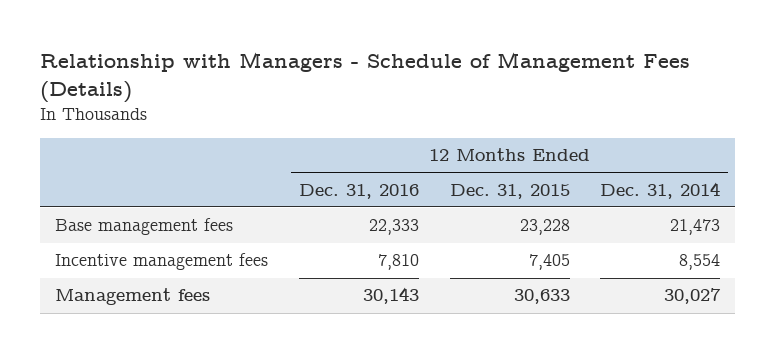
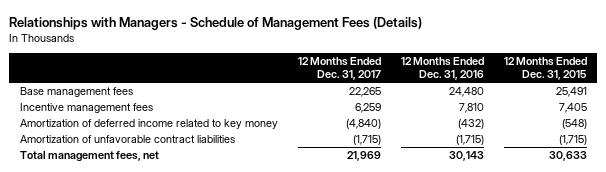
- Relationship with Managers - Schedule of Management Fees (Details)
+ Relationships with Managers - Schedule of Management Fees (Details)
- | 12 Months Ended Dec. 31, 2016 | 12 Months Ended Dec. 31, 2015 | 12 Months Ended Dec. 31, 2014
+ | 12 Months Ended Dec. 31, 2017 | 12 Months Ended Dec. 31, 2016 | 12 Months Ended Dec. 31, 2015
- Base management fees | 22,333 | 23,228 | 21,473
+ Base management fees | 22,265 | 24,480 | 25,491
- Management fees | 30,143 | 30,633 | 30,027
+ Amortization of deferred income related to key money | (4,840) | (432) | (548)
+ Amortization of unfavorable contract liabilities | (1,715) | (1,715) | (1,715)
+ Total management fees, net | 21,969 | 30,143 | 30,633

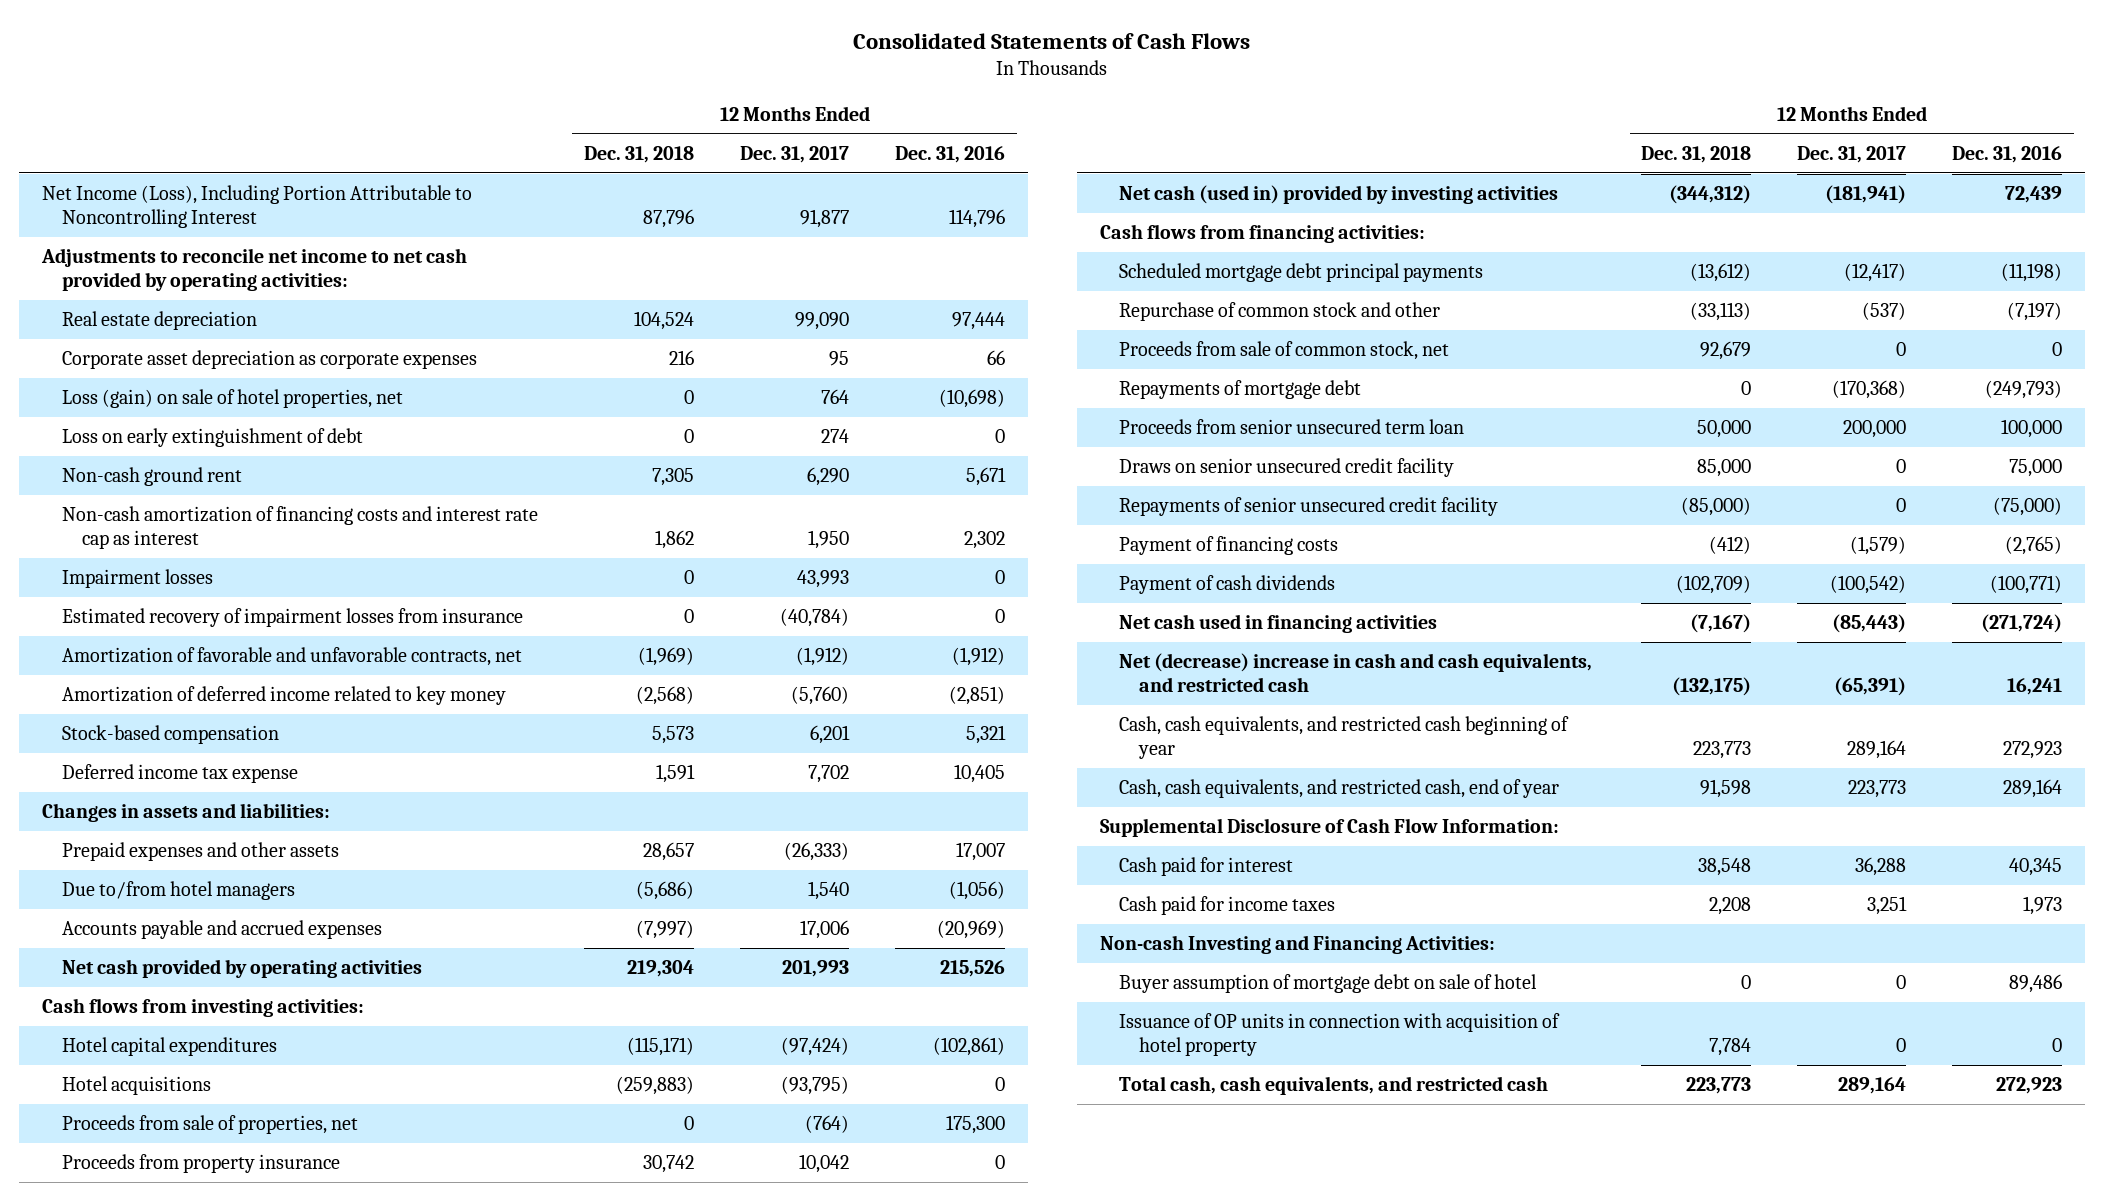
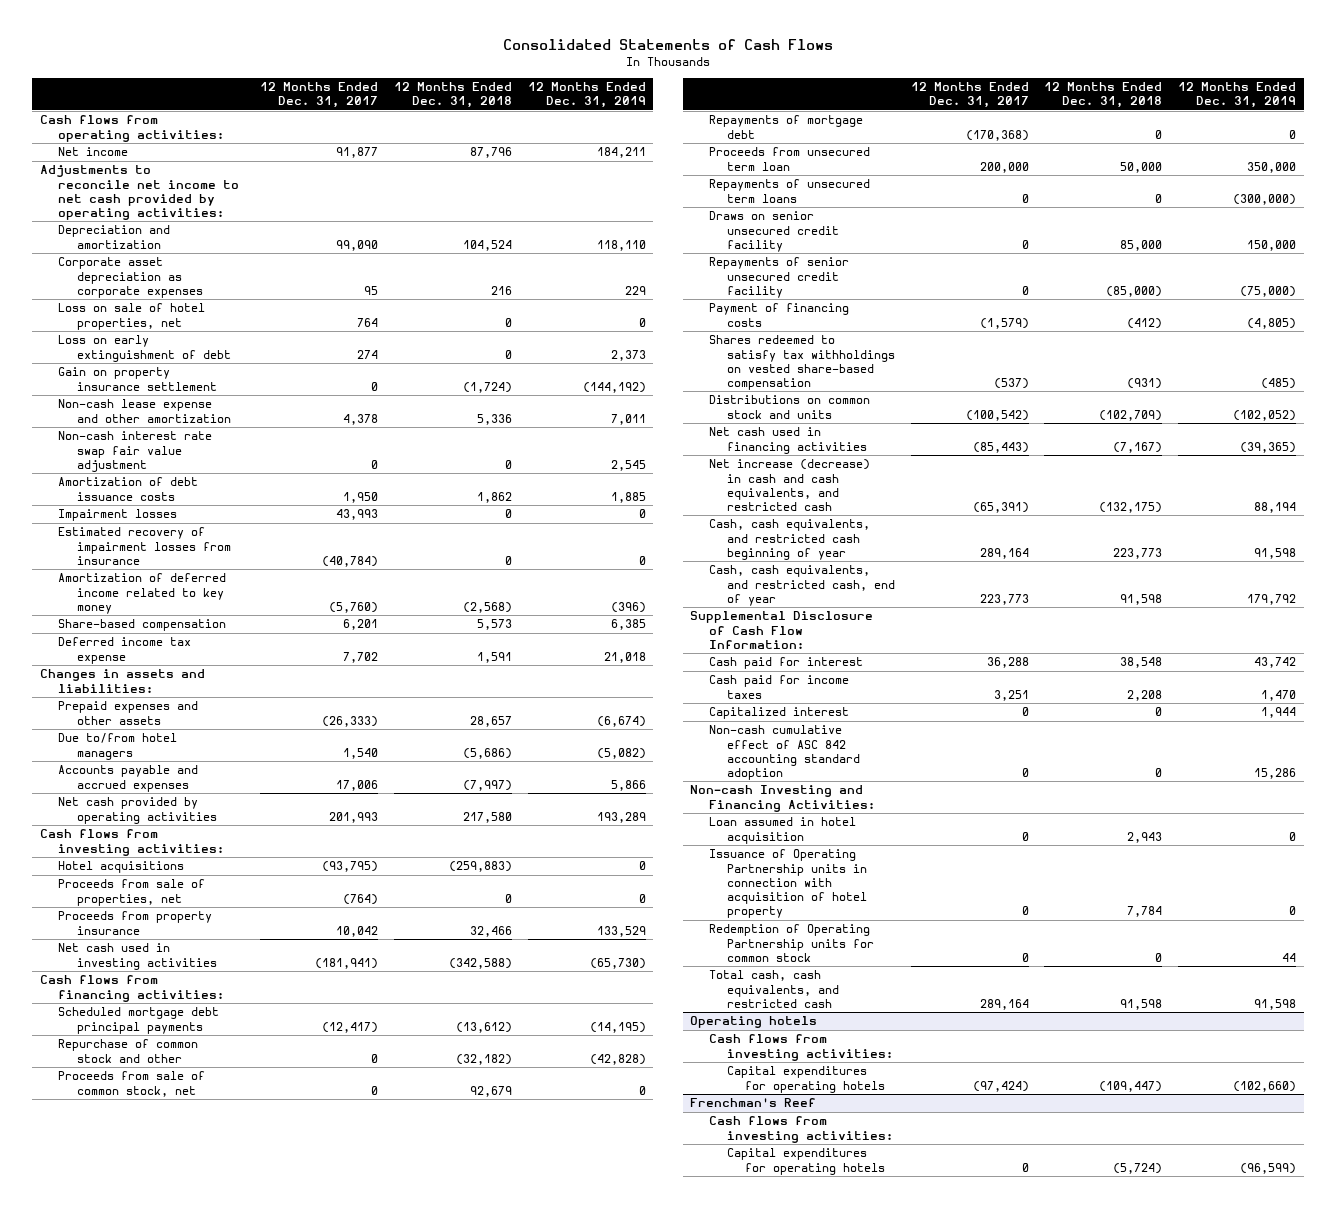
- | 12 Months Ended Dec. 31, 2018 | 12 Months Ended Dec. 31, 2017 | 12 Months Ended Dec. 31, 2016
+ | 12 Months Ended Dec. 31, 2017 | 12 Months Ended Dec. 31, 2018 | 12 Months Ended Dec. 31, 2019
- Net Income (Loss), Including Portion Attributable to Noncontrolling Interest | 87,796 | 91,877 | 114,796
+ Cash flows from operating activities:
+ Net income | 91,877 | 87,796 | 184,211
- Real estate depreciation | 104,524 | 99,090 | 97,444
+ Depreciation and amortization | 99,090 | 104,524 | 118,110
- Loss (gain) on sale of hotel properties, net | 0 | 764 | (10,698)
+ Loss on sale of hotel properties, net | 764 | 0 | 0
- Non-cash ground rent | 7,305 | 6,290 | 5,671
- Non-cash amortization of financing costs and interest rate cap as interest | 1,862 | 1,950 | 2,302
+ Gain on property insurance settlement | 0 | (1,724) | (144,192)
+ Non-cash lease expense and other amortization | 4,378 | 5,336 | 7,011
+ Non-cash interest rate swap fair value adjustment | 0 | 0 | 2,545
+ Amortization of debt issuance costs | 1,950 | 1,862 | 1,885
- Amortization of favorable and unfavorable contracts, net | (1,969) | (1,912) | (1,912)
- Stock-based compensation | 5,573 | 6,201 | 5,321
+ Share-based compensation | 6,201 | 5,573 | 6,385
- Net cash provided by operating activities | 219,304 | 201,993 | 215,526
+ Net cash provided by operating activities | 201,993 | 217,580 | 193,289
- Hotel capital expenditures | (115,171) | (97,424) | (102,861)
- Proceeds from property insurance | 30,742 | 10,042 | 0
- Net cash (used in) provided by investing activities | (344,312) | (181,941) | 72,439
+ Proceeds from property insurance | 10,042 | 32,466 | 133,529
+ Net cash used in investing activities | (181,941) | (342,588) | (65,730)
- Repurchase of common stock and other | (33,113) | (537) | (7,197)
+ Repurchase of common stock and other | 0 | (32,182) | (42,828)
- Proceeds from senior unsecured term loan | 50,000 | 200,000 | 100,000
+ Proceeds from unsecured term loan | 200,000 | 50,000 | 350,000
+ Repayments of unsecured term loans | 0 | 0 | (300,000)
- Payment of cash dividends | (102,709) | (100,542) | (100,771)
+ Shares redeemed to satisfy tax withholdings on vested share-based compensation | (537) | (931) | (485)
+ Distributions on common stock and units | (100,542) | (102,709) | (102,052)
- Net (decrease) increase in cash and cash equivalents, and restricted cash | (132,175) | (65,391) | 16,241
+ Net increase (decrease) in cash and cash equivalents, and restricted cash | (65,391) | (132,175) | 88,194
+ Capitalized interest | 0 | 0 | 1,944
+ Non-cash cumulative effect of ASC 842 accounting standard adoption | 0 | 0 | 15,286
- Buyer assumption of mortgage debt on sale of hotel | 0 | 0 | 89,486
- Issuance of OP units in connection with acquisition of hotel property | 7,784 | 0 | 0
- Total cash, cash equivalents, and restricted cash | 223,773 | 289,164 | 272,923
+ Loan assumed in hotel acquisition | 0 | 2,943 | 0
+ Issuance of Operating Partnership units in connection with acquisition of hotel property | 0 | 7,784 | 0
+ Redemption of Operating Partnership units for common stock | 0 | 0 | 44
+ Total cash, cash equivalents, and restricted cash | 289,164 | 91,598 | 91,598
+ Operating hotels
+ Cash flows from investing activities:
+ Capital expenditures for operating hotels | (97,424) | (109,447) | (102,660)
+ Frenchman's Reef
+ Cash flows from investing activities:
+ Capital expenditures for operating hotels | 0 | (5,724) | (96,599)

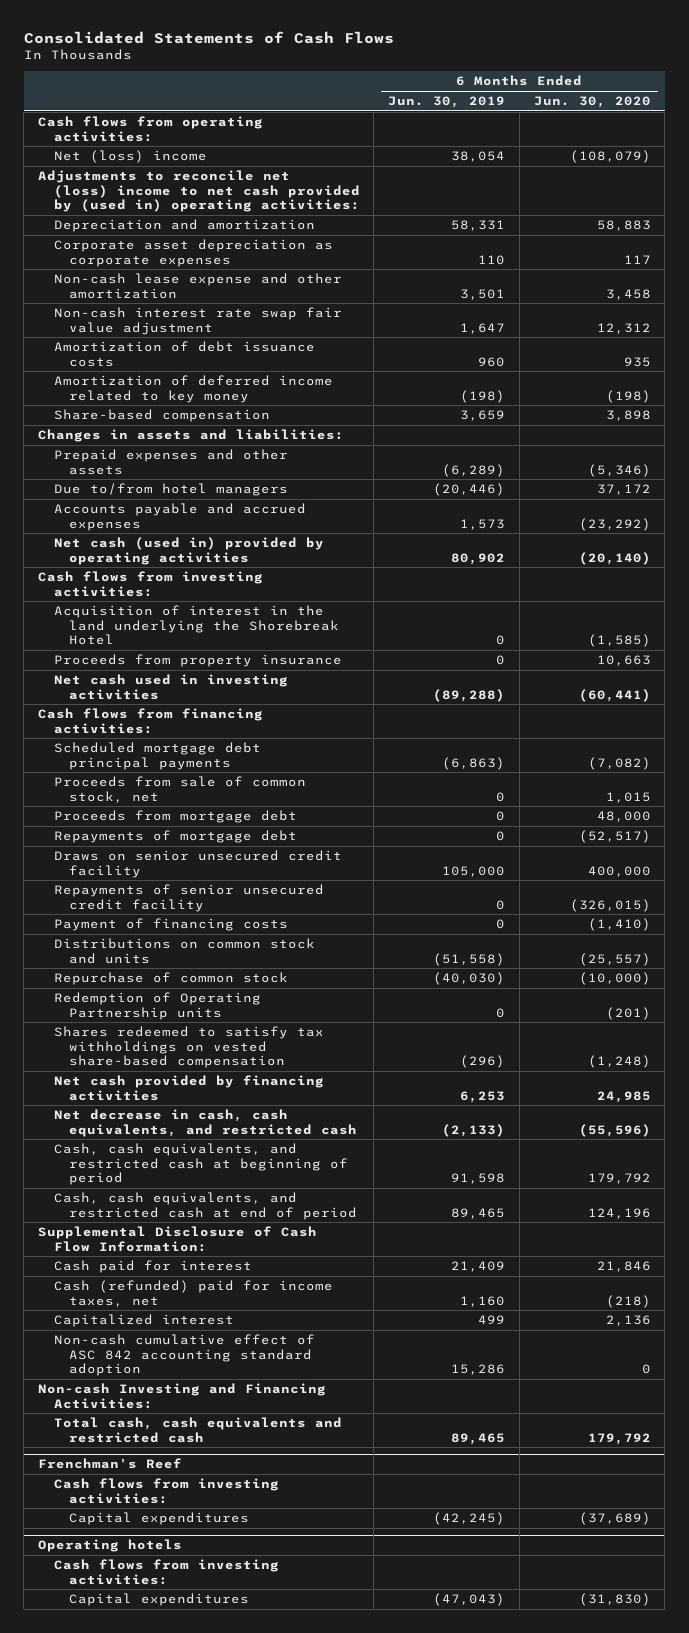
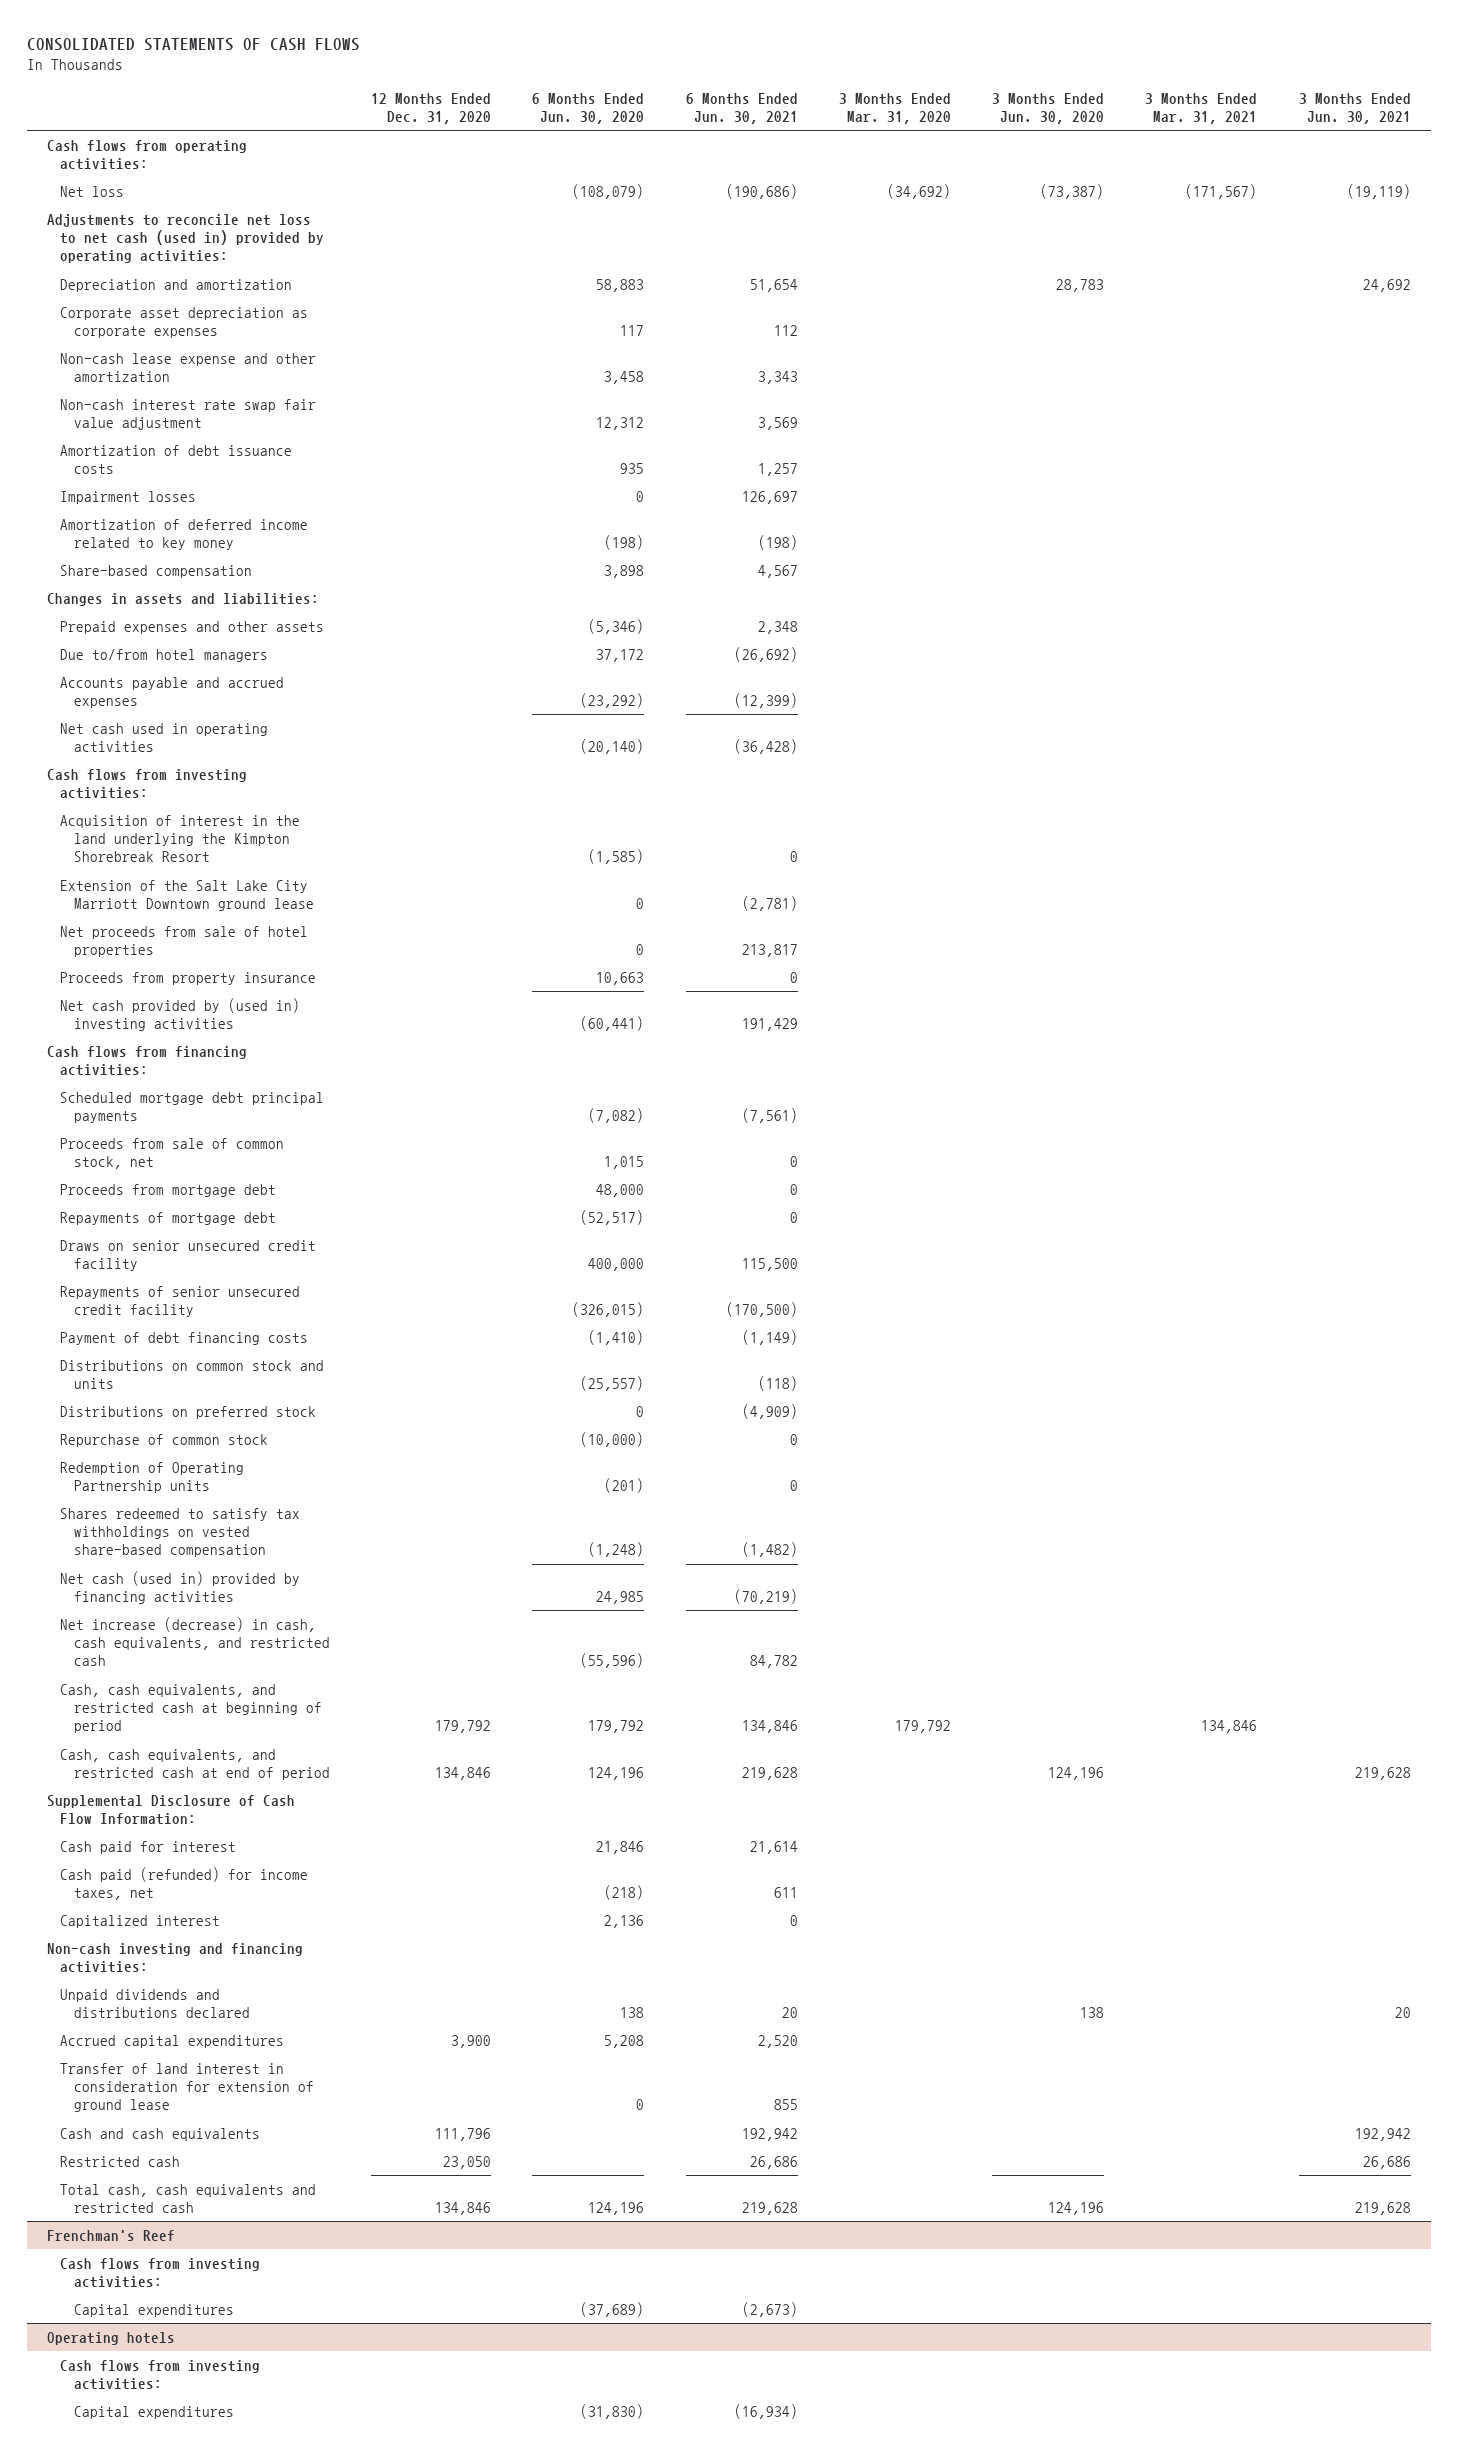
- Consolidated Statements of Cash Flows
+ CONSOLIDATED STATEMENTS OF CASH FLOWS
- | 6 Months Ended Jun. 30, 2019 | 6 Months Ended Jun. 30, 2020
+ | 12 Months Ended Dec. 31, 2020 | 6 Months Ended Jun. 30, 2020 | 6 Months Ended Jun. 30, 2021 | 3 Months Ended Mar. 31, 2020 | 3 Months Ended Jun. 30, 2020 | 3 Months Ended Mar. 31, 2021 | 3 Months Ended Jun. 30, 2021
- Net (loss) income | 38,054 | (108,079)
- Adjustments to reconcile net (loss) income to net cash provided by (used in) operating activities:
+ Net loss | | (108,079) | (190,686) | (34,692) | (73,387) | (171,567) | (19,119)
+ Adjustments to reconcile net loss to net cash (used in) provided by operating activities:
+ Impairment losses | | 0 | 126,697 | | | |
- Net cash (used in) provided by operating activities | 80,902 | (20,140)
+ Net cash used in operating activities | | (20,140) | (36,428) | | | |
- Acquisition of interest in the land underlying the Shorebreak Hotel | 0 | (1,585)
+ Acquisition of interest in the land underlying the Kimpton Shorebreak Resort | | (1,585) | 0 | | | |
+ Extension of the Salt Lake City Marriott Downtown ground lease | | 0 | (2,781) | | | |
+ Net proceeds from sale of hotel properties | | 0 | 213,817 | | | |
- Net cash used in investing activities | (89,288) | (60,441)
+ Net cash provided by (used in) investing activities | | (60,441) | 191,429 | | | |
- Payment of financing costs | 0 | (1,410)
+ Payment of debt financing costs | | (1,410) | (1,149) | | | |
+ Distributions on preferred stock | | 0 | (4,909) | | | |
- Net cash provided by financing activities | 6,253 | 24,985
- Net decrease in cash, cash equivalents, and restricted cash | (2,133) | (55,596)
+ Net cash (used in) provided by financing activities | | 24,985 | (70,219) | | | |
+ Net increase (decrease) in cash, cash equivalents, and restricted cash | | (55,596) | 84,782 | | | |
- Cash (refunded) paid for income taxes, net | 1,160 | (218)
+ Cash paid (refunded) for income taxes, net | | (218) | 611 | | | |
- Non-cash cumulative effect of ASC 842 accounting standard adoption | 15,286 | 0
- Non-cash Investing and Financing Activities:
- Total cash, cash equivalents and restricted cash | 89,465 | 179,792
+ Non-cash investing and financing activities:
+ Unpaid dividends and distributions declared | | 138 | 20 | | 138 | | 20
+ Accrued capital expenditures | 3,900 | 5,208 | 2,520 | | | |
+ Transfer of land interest in consideration for extension of ground lease | | 0 | 855 | | | |
+ Cash and cash equivalents | 111,796 | | 192,942 | | | | 192,942
+ Restricted cash | 23,050 | | 26,686 | | | | 26,686
+ Total cash, cash equivalents and restricted cash | 134,846 | 124,196 | 219,628 | | 124,196 | | 219,628

